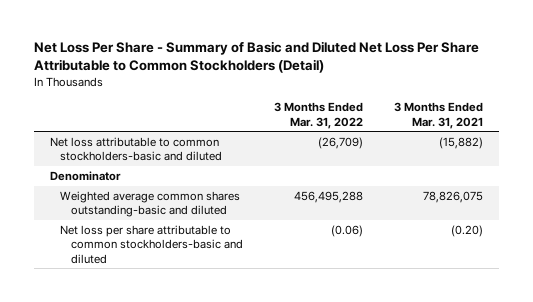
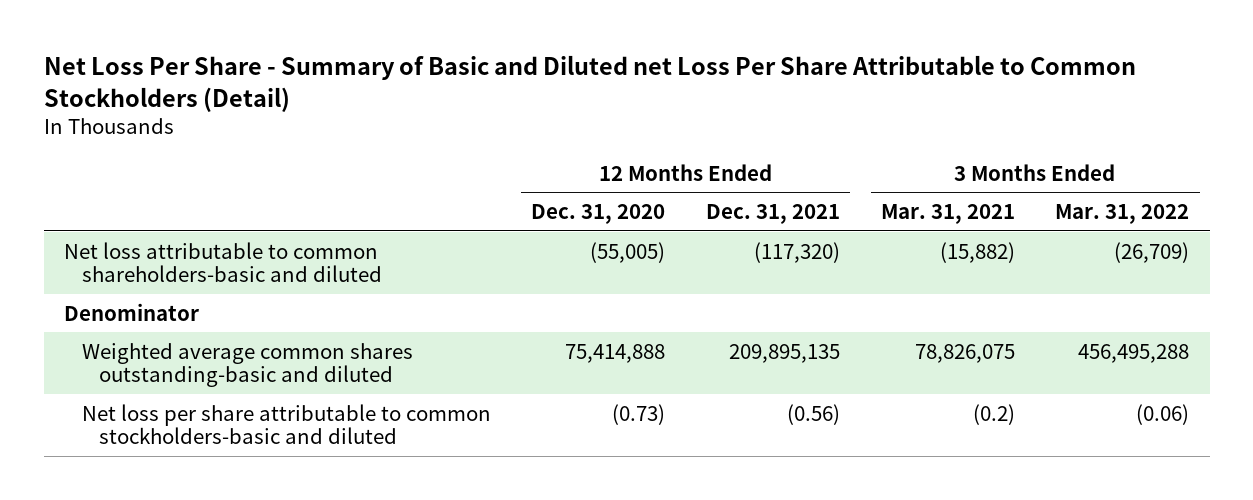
- Net Loss Per Share - Summary of Basic and Diluted Net Loss Per Share Attributable to Common Stockholders (Detail)
+ Net Loss Per Share - Summary of Basic and Diluted net Loss Per Share Attributable to Common Stockholders (Detail)
- | 3 Months Ended Mar. 31, 2022 | 3 Months Ended Mar. 31, 2021
+ | 12 Months Ended Dec. 31, 2020 | 12 Months Ended Dec. 31, 2021 | 3 Months Ended Mar. 31, 2021 | 3 Months Ended Mar. 31, 2022
- Net loss attributable to common stockholders-basic and diluted | (26,709) | (15,882)
+ Net loss attributable to common shareholders-basic and diluted | (55,005) | (117,320) | (15,882) | (26,709)
- Net loss per share attributable to common stockholders-basic and diluted | (0.06) | (0.20)
+ Net loss per share attributable to common stockholders-basic and diluted | (0.73) | (0.56) | (0.2) | (0.06)

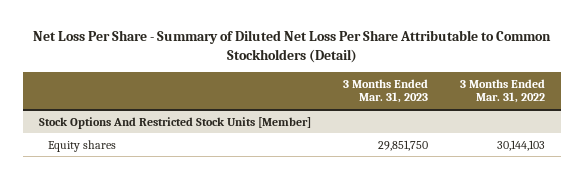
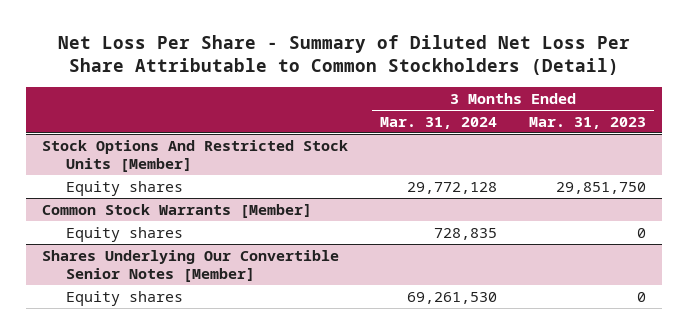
- | 3 Months Ended Mar. 31, 2023 | 3 Months Ended Mar. 31, 2022
+ | 3 Months Ended Mar. 31, 2024 | 3 Months Ended Mar. 31, 2023
+ Common Stock Warrants [Member]
+ Equity shares | 728,835 | 0
+ Shares Underlying Our Convertible Senior Notes [Member]
+ Equity shares | 69,261,530 | 0

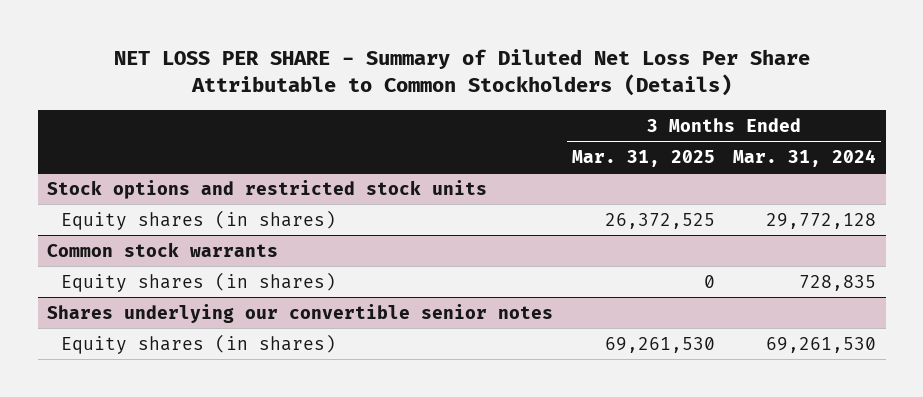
- Net Loss Per Share - Summary of Diluted Net Loss Per Share Attributable to Common Stockholders (Detail)
+ NET LOSS PER SHARE - Summary of Diluted Net Loss Per Share Attributable to Common Stockholders (Details)
- | 3 Months Ended Mar. 31, 2024 | 3 Months Ended Mar. 31, 2023
+ | 3 Months Ended Mar. 31, 2025 | 3 Months Ended Mar. 31, 2024
- Stock Options And Restricted Stock Units [Member]
- Equity shares | 29,772,128 | 29,851,750
- Common Stock Warrants [Member]
- Equity shares | 728,835 | 0
- Shares Underlying Our Convertible Senior Notes [Member]
- Equity shares | 69,261,530 | 0
+ Stock options and restricted stock units
+ Equity shares (in shares) | 26,372,525 | 29,772,128
+ Common stock warrants
+ Equity shares (in shares) | 0 | 728,835
+ Shares underlying our convertible senior notes
+ Equity shares (in shares) | 69,261,530 | 69,261,530

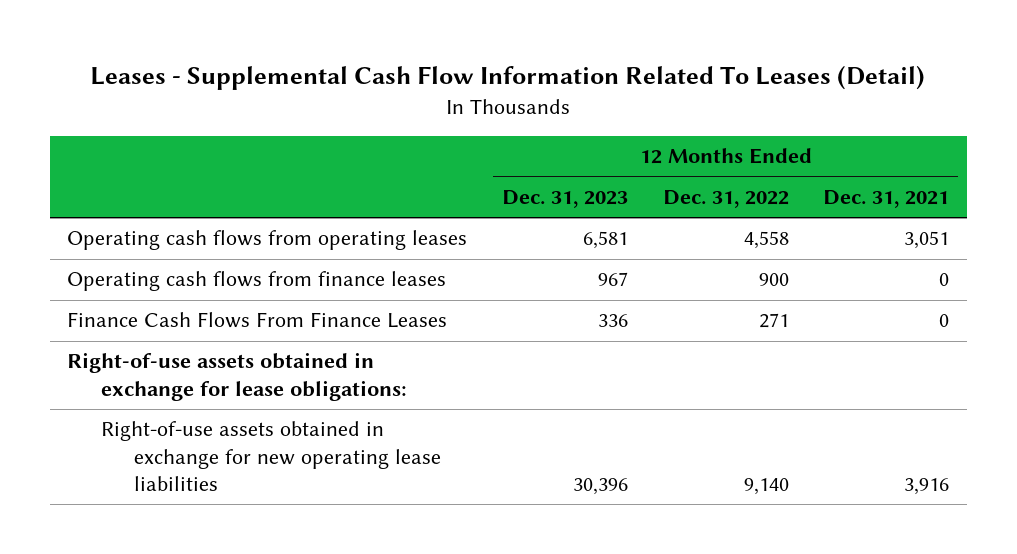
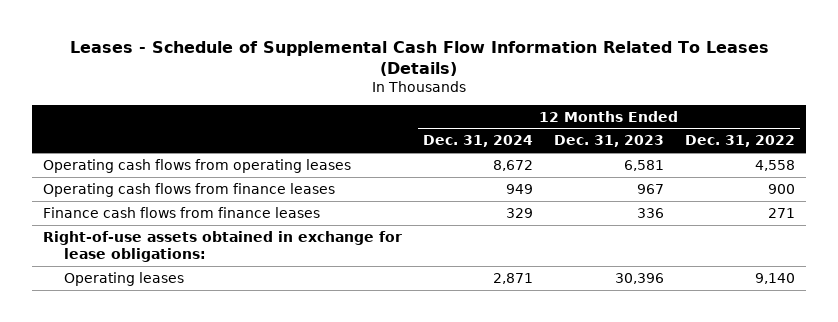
- Leases - Supplemental Cash Flow Information Related To Leases (Detail)
+ Leases - Schedule of Supplemental Cash Flow Information Related To Leases (Details)
- | 12 Months Ended Dec. 31, 2023 | 12 Months Ended Dec. 31, 2022 | 12 Months Ended Dec. 31, 2021
+ | 12 Months Ended Dec. 31, 2024 | 12 Months Ended Dec. 31, 2023 | 12 Months Ended Dec. 31, 2022
- Finance Cash Flows From Finance Leases | 336 | 271 | 0
+ Finance cash flows from finance leases | 329 | 336 | 271
- Right-of-use assets obtained in exchange for new operating lease liabilities | 30,396 | 9,140 | 3,916
+ Operating leases | 2,871 | 30,396 | 9,140

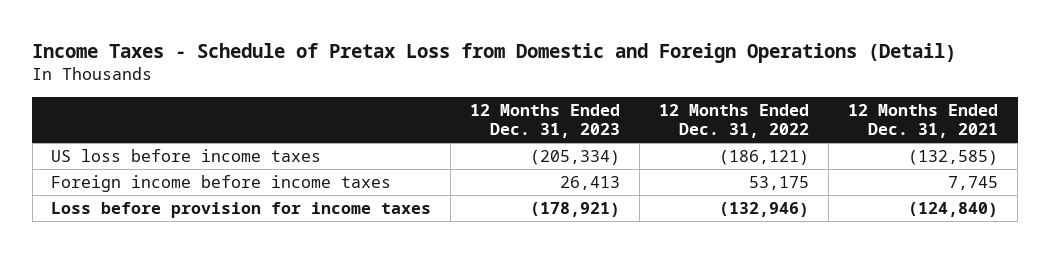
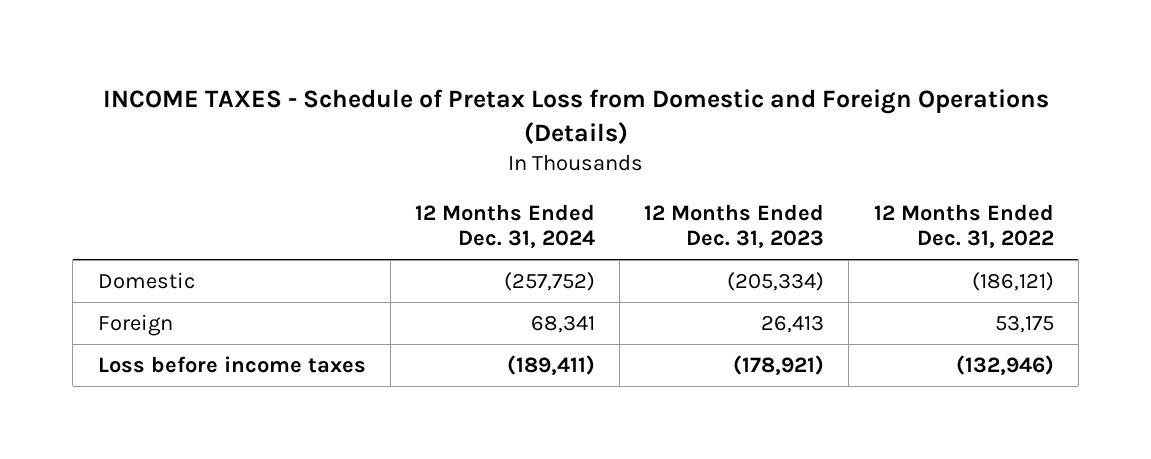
- Income Taxes - Schedule of Pretax Loss from Domestic and Foreign Operations (Detail)
+ INCOME TAXES - Schedule of Pretax Loss from Domestic and Foreign Operations (Details)
- | 12 Months Ended Dec. 31, 2023 | 12 Months Ended Dec. 31, 2022 | 12 Months Ended Dec. 31, 2021
+ | 12 Months Ended Dec. 31, 2024 | 12 Months Ended Dec. 31, 2023 | 12 Months Ended Dec. 31, 2022
- US loss before income taxes | (205,334) | (186,121) | (132,585)
- Foreign income before income taxes | 26,413 | 53,175 | 7,745
- Loss before provision for income taxes | (178,921) | (132,946) | (124,840)
+ Domestic | (257,752) | (205,334) | (186,121)
+ Foreign | 68,341 | 26,413 | 53,175
+ Loss before income taxes | (189,411) | (178,921) | (132,946)

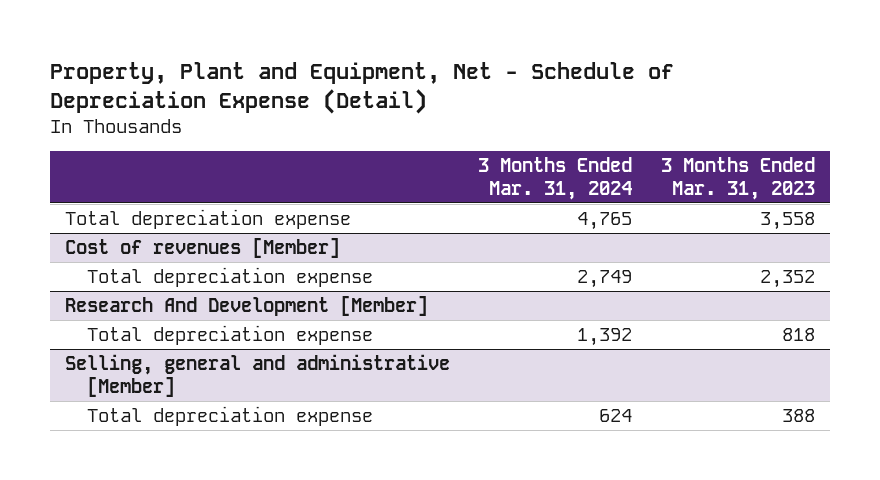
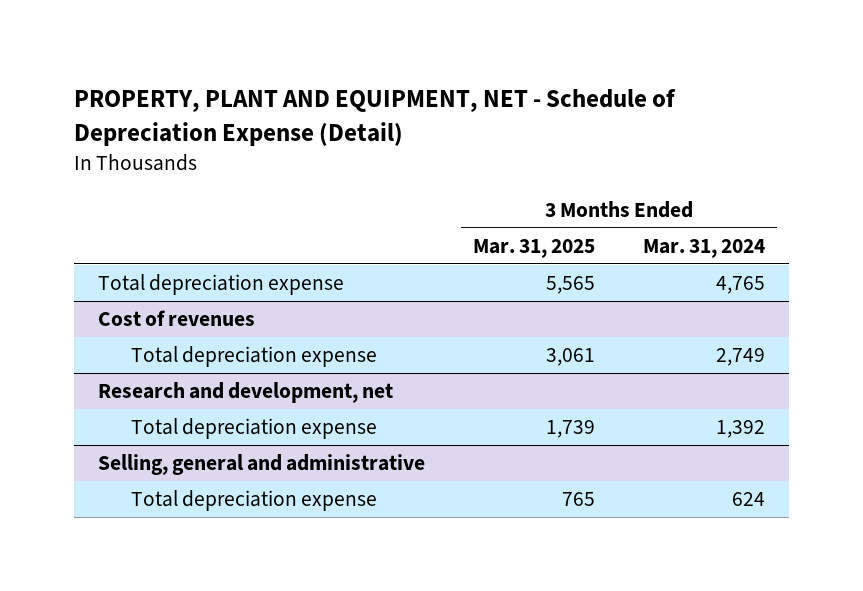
- Property, Plant and Equipment, Net - Schedule of Depreciation Expense (Detail)
+ PROPERTY, PLANT AND EQUIPMENT, NET - Schedule of Depreciation Expense (Detail)
- | 3 Months Ended Mar. 31, 2024 | 3 Months Ended Mar. 31, 2023
+ | 3 Months Ended Mar. 31, 2025 | 3 Months Ended Mar. 31, 2024
- Cost of revenues [Member]
+ Cost of revenues
- Research And Development [Member]
+ Research and development, net
- Selling, general and administrative [Member]
+ Selling, general and administrative

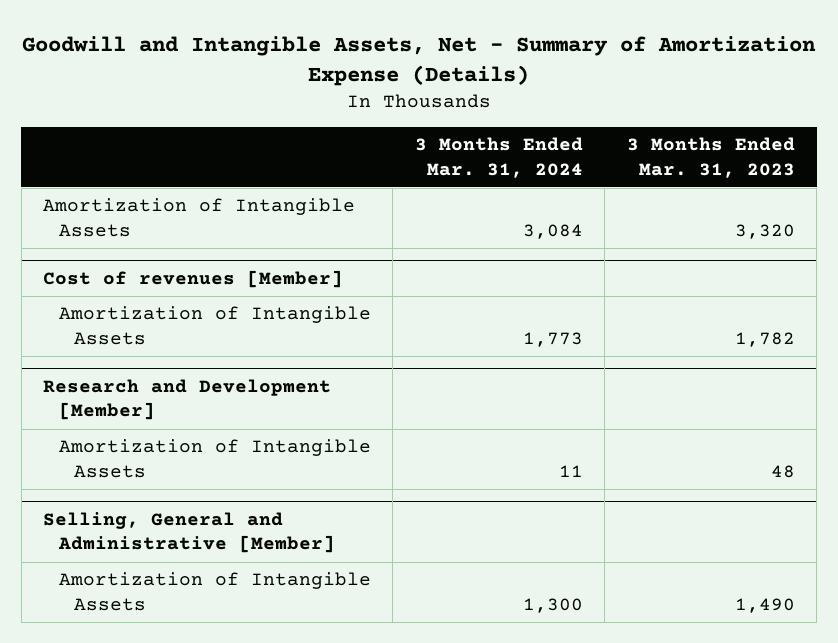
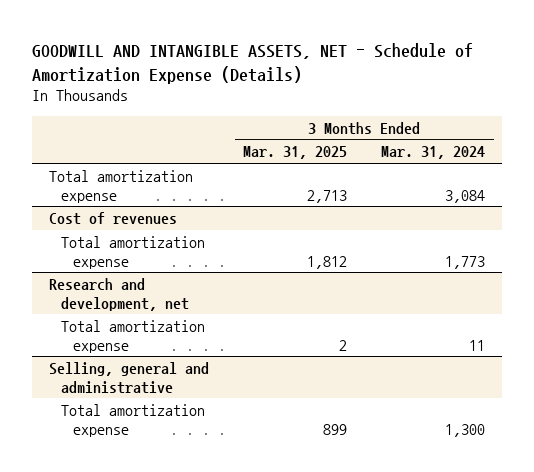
- Goodwill and Intangible Assets, Net - Summary of Amortization Expense (Details)
+ GOODWILL AND INTANGIBLE ASSETS, NET - Schedule of Amortization Expense (Details)
- | 3 Months Ended Mar. 31, 2024 | 3 Months Ended Mar. 31, 2023
+ | 3 Months Ended Mar. 31, 2025 | 3 Months Ended Mar. 31, 2024
- Amortization of Intangible Assets | 3,084 | 3,320
- Cost of revenues [Member]
- Amortization of Intangible Assets | 1,773 | 1,782
- Research and Development [Member]
- Amortization of Intangible Assets | 11 | 48
- Selling, General and Administrative [Member]
- Amortization of Intangible Assets | 1,300 | 1,490
+ Total amortization expense | 2,713 | 3,084
+ Cost of revenues
+ Total amortization expense | 1,812 | 1,773
+ Research and development, net
+ Total amortization expense | 2 | 11
+ Selling, general and administrative
+ Total amortization expense | 899 | 1,300

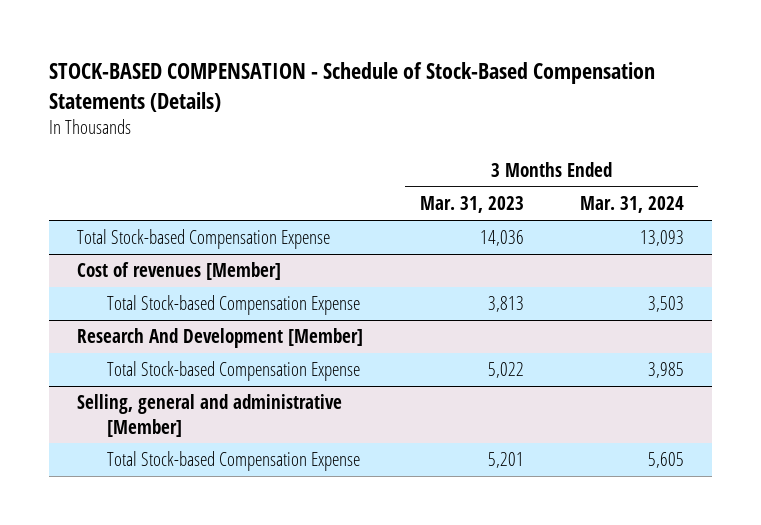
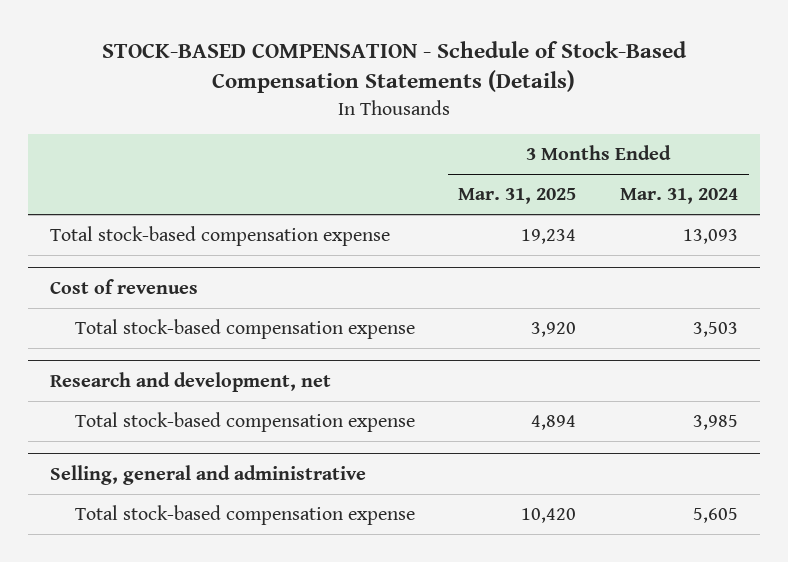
- | 3 Months Ended Mar. 31, 2023 | 3 Months Ended Mar. 31, 2024
+ | 3 Months Ended Mar. 31, 2025 | 3 Months Ended Mar. 31, 2024
- Total Stock-based Compensation Expense | 14,036 | 13,093
- Cost of revenues [Member]
- Total Stock-based Compensation Expense | 3,813 | 3,503
- Research And Development [Member]
- Total Stock-based Compensation Expense | 5,022 | 3,985
- Selling, general and administrative [Member]
- Total Stock-based Compensation Expense | 5,201 | 5,605
+ Total stock-based compensation expense | 19,234 | 13,093
+ Cost of revenues
+ Total stock-based compensation expense | 3,920 | 3,503
+ Research and development, net
+ Total stock-based compensation expense | 4,894 | 3,985
+ Selling, general and administrative
+ Total stock-based compensation expense | 10,420 | 5,605

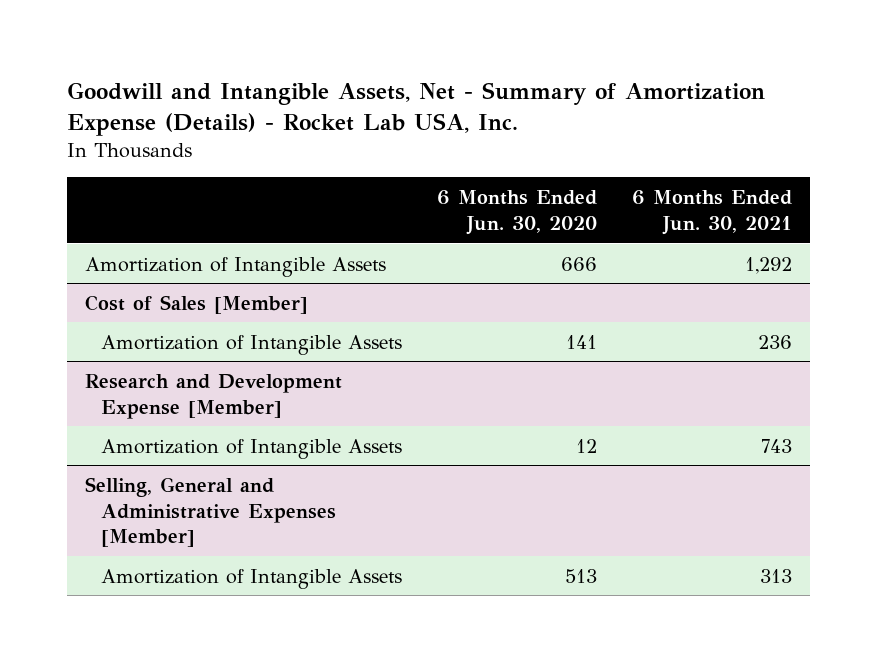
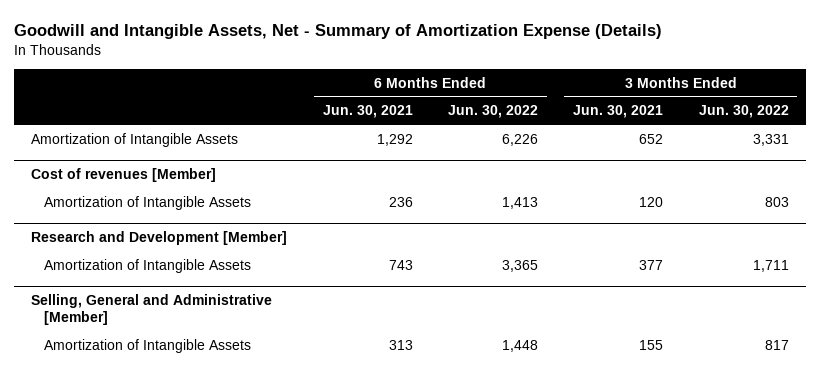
- Goodwill and Intangible Assets, Net - Summary of Amortization Expense (Details) - Rocket Lab USA, Inc.
+ Goodwill and Intangible Assets, Net - Summary of Amortization Expense (Details)
- | 6 Months Ended Jun. 30, 2020 | 6 Months Ended Jun. 30, 2021
+ | 6 Months Ended Jun. 30, 2021 | 6 Months Ended Jun. 30, 2022 | 3 Months Ended Jun. 30, 2021 | 3 Months Ended Jun. 30, 2022
- Cost of Sales [Member]
+ Cost of revenues [Member]
- Research and Development Expense [Member]
+ Research and Development [Member]
- Selling, General and Administrative Expenses [Member]
+ Selling, General and Administrative [Member]

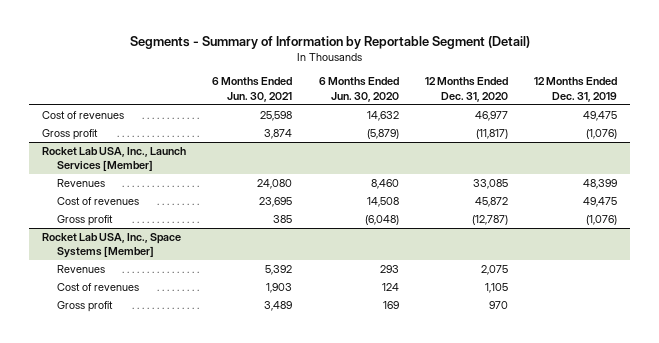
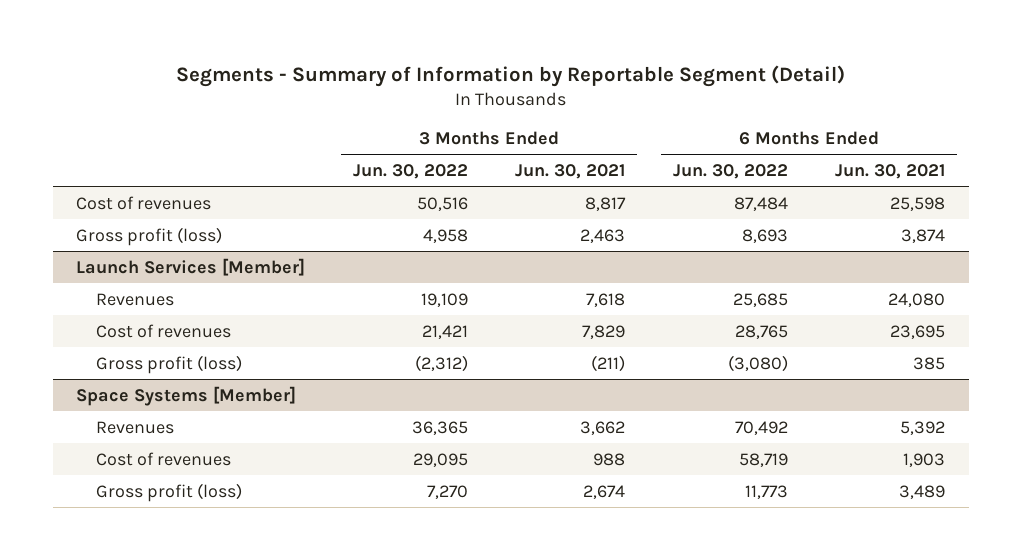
- | 6 Months Ended Jun. 30, 2021 | 6 Months Ended Jun. 30, 2020 | 12 Months Ended Dec. 31, 2020 | 12 Months Ended Dec. 31, 2019
+ | 3 Months Ended Jun. 30, 2022 | 3 Months Ended Jun. 30, 2021 | 6 Months Ended Jun. 30, 2022 | 6 Months Ended Jun. 30, 2021
- Gross profit | 3,874 | (5,879) | (11,817) | (1,076)
- Rocket Lab USA, Inc., Launch Services [Member]
+ Gross profit (loss) | 4,958 | 2,463 | 8,693 | 3,874
+ Launch Services [Member]
- Gross profit | 385 | (6,048) | (12,787) | (1,076)
- Rocket Lab USA, Inc., Space Systems [Member]
+ Gross profit (loss) | (2,312) | (211) | (3,080) | 385
+ Space Systems [Member]
- Gross profit | 3,489 | 169 | 970 |
+ Gross profit (loss) | 7,270 | 2,674 | 11,773 | 3,489

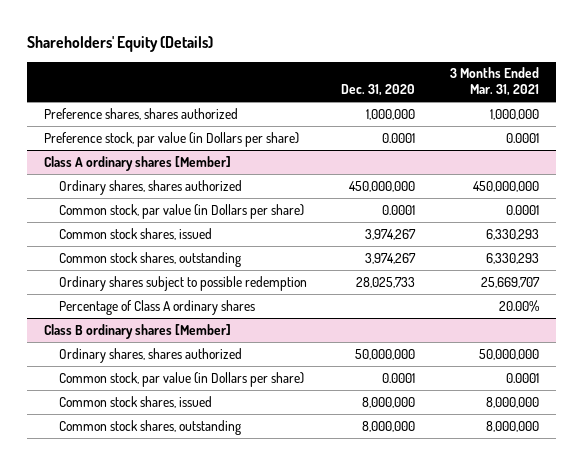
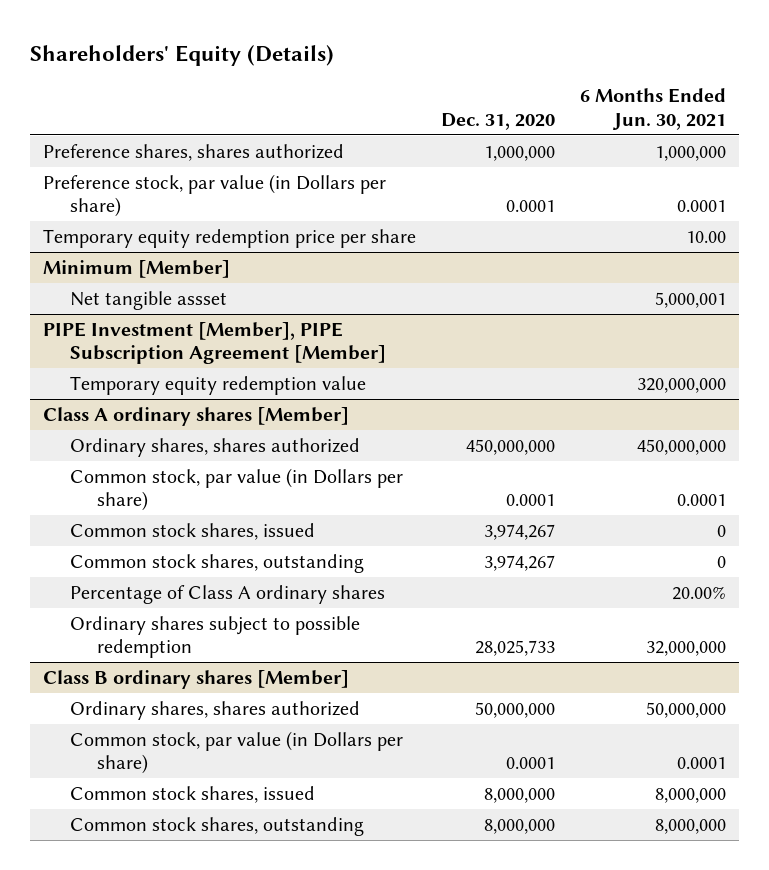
- | Dec. 31, 2020 | 3 Months Ended Mar. 31, 2021
+ | Dec. 31, 2020 | 6 Months Ended Jun. 30, 2021
+ Temporary equity redemption price per share | | 10.00
+ Minimum [Member]
+ Net tangible assset | | 5,000,001
+ PIPE Investment [Member], PIPE Subscription Agreement [Member]
+ Temporary equity redemption value | | 320,000,000
@ Class A ordinary shares [Member]
moved down: Ordinary shares subject to possible redemption | 28,025,733 | 32,000,000

